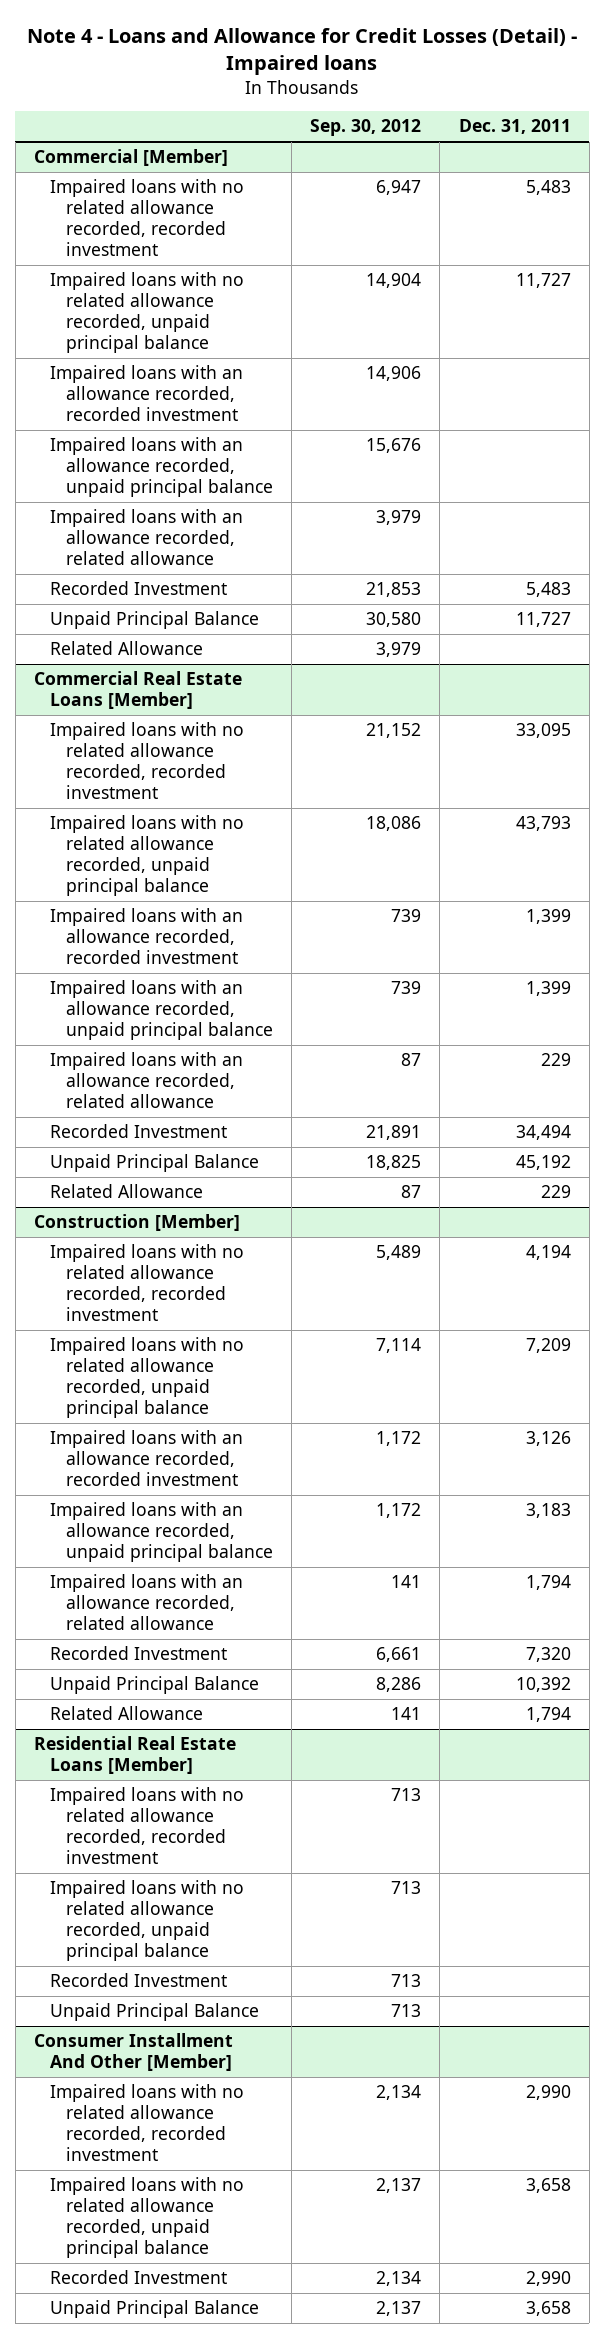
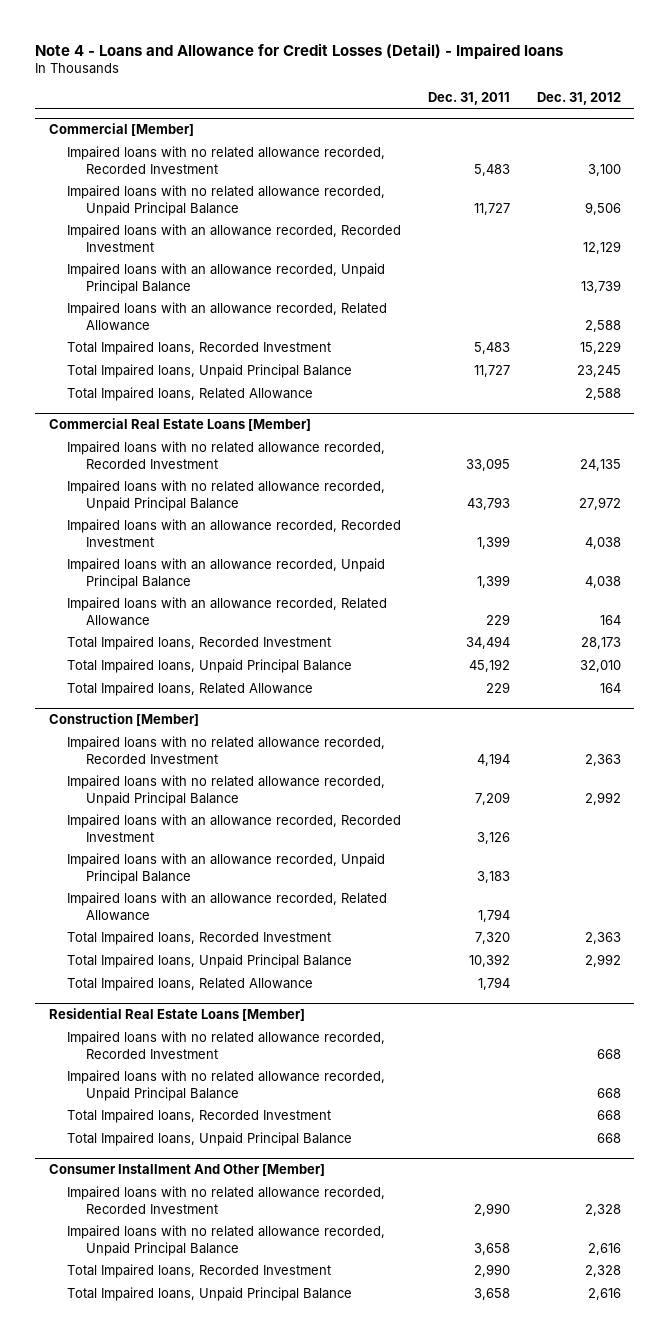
- | Sep. 30, 2012 | Dec. 31, 2011
+ | Dec. 31, 2011 | Dec. 31, 2012
@ Commercial [Member]
- Impaired loans with no related allowance recorded, recorded investment | 6,947 | 5,483
- Impaired loans with no related allowance recorded, unpaid principal balance | 14,904 | 11,727
- Impaired loans with an allowance recorded, recorded investment | 14,906 |
- Impaired loans with an allowance recorded, unpaid principal balance | 15,676 |
- Impaired loans with an allowance recorded, related allowance | 3,979 |
- Recorded Investment | 21,853 | 5,483
- Unpaid Principal Balance | 30,580 | 11,727
- Related Allowance | 3,979 |
+ Impaired loans with no related allowance recorded, Recorded Investment | 5,483 | 3,100
+ Impaired loans with no related allowance recorded, Unpaid Principal Balance | 11,727 | 9,506
+ Impaired loans with an allowance recorded, Recorded Investment | | 12,129
+ Impaired loans with an allowance recorded, Unpaid Principal Balance | | 13,739
+ Impaired loans with an allowance recorded, Related Allowance | | 2,588
+ Total Impaired loans, Recorded Investment | 5,483 | 15,229
+ Total Impaired loans, Unpaid Principal Balance | 11,727 | 23,245
+ Total Impaired loans, Related Allowance | | 2,588
@ Commercial Real Estate Loans [Member]
- Impaired loans with no related allowance recorded, recorded investment | 21,152 | 33,095
- Impaired loans with no related allowance recorded, unpaid principal balance | 18,086 | 43,793
- Impaired loans with an allowance recorded, recorded investment | 739 | 1,399
- Impaired loans with an allowance recorded, unpaid principal balance | 739 | 1,399
- Impaired loans with an allowance recorded, related allowance | 87 | 229
- Recorded Investment | 21,891 | 34,494
- Unpaid Principal Balance | 18,825 | 45,192
- Related Allowance | 87 | 229
+ Impaired loans with no related allowance recorded, Recorded Investment | 33,095 | 24,135
+ Impaired loans with no related allowance recorded, Unpaid Principal Balance | 43,793 | 27,972
+ Impaired loans with an allowance recorded, Recorded Investment | 1,399 | 4,038
+ Impaired loans with an allowance recorded, Unpaid Principal Balance | 1,399 | 4,038
+ Impaired loans with an allowance recorded, Related Allowance | 229 | 164
+ Total Impaired loans, Recorded Investment | 34,494 | 28,173
+ Total Impaired loans, Unpaid Principal Balance | 45,192 | 32,010
+ Total Impaired loans, Related Allowance | 229 | 164
@ Construction [Member]
- Impaired loans with no related allowance recorded, recorded investment | 5,489 | 4,194
- Impaired loans with no related allowance recorded, unpaid principal balance | 7,114 | 7,209
- Impaired loans with an allowance recorded, recorded investment | 1,172 | 3,126
- Impaired loans with an allowance recorded, unpaid principal balance | 1,172 | 3,183
- Impaired loans with an allowance recorded, related allowance | 141 | 1,794
- Recorded Investment | 6,661 | 7,320
- Unpaid Principal Balance | 8,286 | 10,392
- Related Allowance | 141 | 1,794
+ Impaired loans with no related allowance recorded, Recorded Investment | 4,194 | 2,363
+ Impaired loans with no related allowance recorded, Unpaid Principal Balance | 7,209 | 2,992
+ Impaired loans with an allowance recorded, Recorded Investment | 3,126 |
+ Impaired loans with an allowance recorded, Unpaid Principal Balance | 3,183 |
+ Impaired loans with an allowance recorded, Related Allowance | 1,794 |
+ Total Impaired loans, Recorded Investment | 7,320 | 2,363
+ Total Impaired loans, Unpaid Principal Balance | 10,392 | 2,992
+ Total Impaired loans, Related Allowance | 1,794 |
@ Residential Real Estate Loans [Member]
- Impaired loans with no related allowance recorded, recorded investment | 713 |
- Impaired loans with no related allowance recorded, unpaid principal balance | 713 |
- Recorded Investment | 713 |
- Unpaid Principal Balance | 713 |
+ Impaired loans with no related allowance recorded, Recorded Investment | | 668
+ Impaired loans with no related allowance recorded, Unpaid Principal Balance | | 668
+ Total Impaired loans, Recorded Investment | | 668
+ Total Impaired loans, Unpaid Principal Balance | | 668
@ Consumer Installment And Other [Member]
- Impaired loans with no related allowance recorded, recorded investment | 2,134 | 2,990
- Impaired loans with no related allowance recorded, unpaid principal balance | 2,137 | 3,658
- Recorded Investment | 2,134 | 2,990
- Unpaid Principal Balance | 2,137 | 3,658
+ Impaired loans with no related allowance recorded, Recorded Investment | 2,990 | 2,328
+ Impaired loans with no related allowance recorded, Unpaid Principal Balance | 3,658 | 2,616
+ Total Impaired loans, Recorded Investment | 2,990 | 2,328
+ Total Impaired loans, Unpaid Principal Balance | 3,658 | 2,616

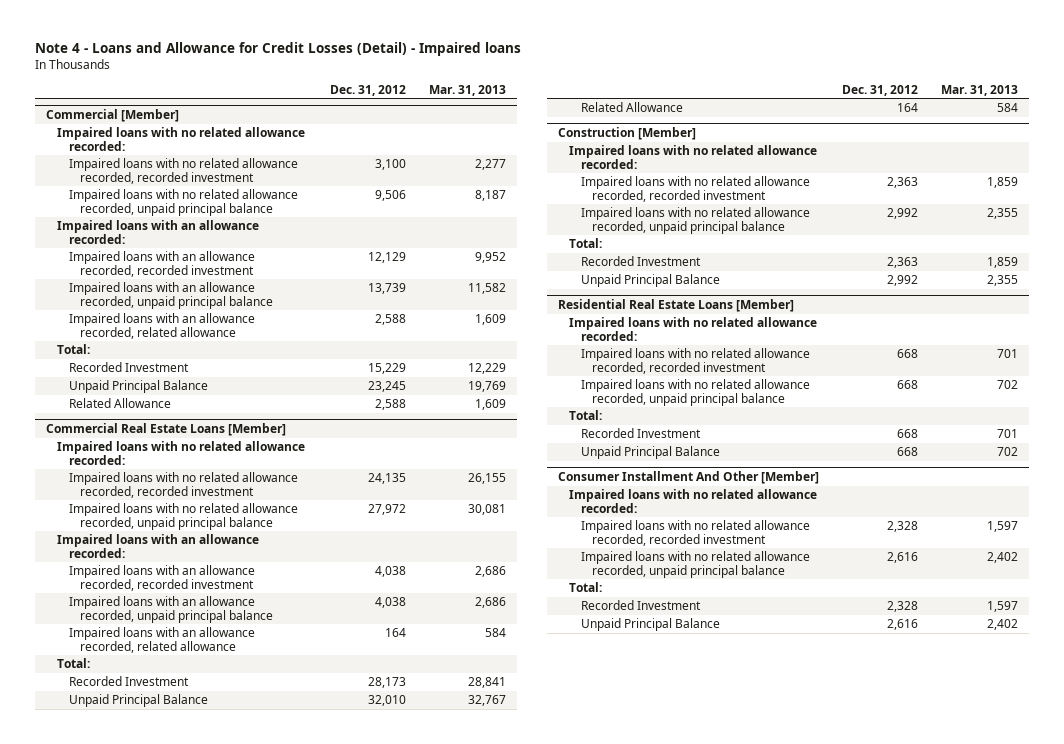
- | Dec. 31, 2011 | Dec. 31, 2012
+ | Dec. 31, 2012 | Mar. 31, 2013
@ Commercial [Member]
- Impaired loans with no related allowance recorded, Recorded Investment | 5,483 | 3,100
- Impaired loans with no related allowance recorded, Unpaid Principal Balance | 11,727 | 9,506
- Impaired loans with an allowance recorded, Recorded Investment | | 12,129
- Impaired loans with an allowance recorded, Unpaid Principal Balance | | 13,739
- Impaired loans with an allowance recorded, Related Allowance | | 2,588
- Total Impaired loans, Recorded Investment | 5,483 | 15,229
- Total Impaired loans, Unpaid Principal Balance | 11,727 | 23,245
- Total Impaired loans, Related Allowance | | 2,588
+ Impaired loans with no related allowance recorded:
+ Impaired loans with no related allowance recorded, recorded investment | 3,100 | 2,277
+ Impaired loans with no related allowance recorded, unpaid principal balance | 9,506 | 8,187
+ Impaired loans with an allowance recorded:
+ Impaired loans with an allowance recorded, recorded investment | 12,129 | 9,952
+ Impaired loans with an allowance recorded, unpaid principal balance | 13,739 | 11,582
+ Impaired loans with an allowance recorded, related allowance | 2,588 | 1,609
+ Total:
+ Recorded Investment | 15,229 | 12,229
+ Unpaid Principal Balance | 23,245 | 19,769
+ Related Allowance | 2,588 | 1,609
@ Commercial Real Estate Loans [Member]
- Impaired loans with no related allowance recorded, Recorded Investment | 33,095 | 24,135
- Impaired loans with no related allowance recorded, Unpaid Principal Balance | 43,793 | 27,972
- Impaired loans with an allowance recorded, Recorded Investment | 1,399 | 4,038
- Impaired loans with an allowance recorded, Unpaid Principal Balance | 1,399 | 4,038
- Impaired loans with an allowance recorded, Related Allowance | 229 | 164
- Total Impaired loans, Recorded Investment | 34,494 | 28,173
- Total Impaired loans, Unpaid Principal Balance | 45,192 | 32,010
- Total Impaired loans, Related Allowance | 229 | 164
+ Impaired loans with no related allowance recorded:
+ Impaired loans with no related allowance recorded, recorded investment | 24,135 | 26,155
+ Impaired loans with no related allowance recorded, unpaid principal balance | 27,972 | 30,081
+ Impaired loans with an allowance recorded:
+ Impaired loans with an allowance recorded, recorded investment | 4,038 | 2,686
+ Impaired loans with an allowance recorded, unpaid principal balance | 4,038 | 2,686
+ Impaired loans with an allowance recorded, related allowance | 164 | 584
+ Total:
+ Recorded Investment | 28,173 | 28,841
+ Unpaid Principal Balance | 32,010 | 32,767
+ Related Allowance | 164 | 584
@ Construction [Member]
- Impaired loans with no related allowance recorded, Recorded Investment | 4,194 | 2,363
- Impaired loans with no related allowance recorded, Unpaid Principal Balance | 7,209 | 2,992
- Impaired loans with an allowance recorded, Recorded Investment | 3,126 |
- Impaired loans with an allowance recorded, Unpaid Principal Balance | 3,183 |
- Impaired loans with an allowance recorded, Related Allowance | 1,794 |
- Total Impaired loans, Recorded Investment | 7,320 | 2,363
- Total Impaired loans, Unpaid Principal Balance | 10,392 | 2,992
- Total Impaired loans, Related Allowance | 1,794 |
+ Impaired loans with no related allowance recorded:
+ Impaired loans with no related allowance recorded, recorded investment | 2,363 | 1,859
+ Impaired loans with no related allowance recorded, unpaid principal balance | 2,992 | 2,355
+ Total:
+ Recorded Investment | 2,363 | 1,859
+ Unpaid Principal Balance | 2,992 | 2,355
@ Residential Real Estate Loans [Member]
- Impaired loans with no related allowance recorded, Recorded Investment | | 668
- Impaired loans with no related allowance recorded, Unpaid Principal Balance | | 668
- Total Impaired loans, Recorded Investment | | 668
- Total Impaired loans, Unpaid Principal Balance | | 668
+ Impaired loans with no related allowance recorded:
+ Impaired loans with no related allowance recorded, recorded investment | 668 | 701
+ Impaired loans with no related allowance recorded, unpaid principal balance | 668 | 702
+ Total:
+ Recorded Investment | 668 | 701
+ Unpaid Principal Balance | 668 | 702
@ Consumer Installment And Other [Member]
- Impaired loans with no related allowance recorded, Recorded Investment | 2,990 | 2,328
- Impaired loans with no related allowance recorded, Unpaid Principal Balance | 3,658 | 2,616
- Total Impaired loans, Recorded Investment | 2,990 | 2,328
- Total Impaired loans, Unpaid Principal Balance | 3,658 | 2,616
+ Impaired loans with no related allowance recorded:
+ Impaired loans with no related allowance recorded, recorded investment | 2,328 | 1,597
+ Impaired loans with no related allowance recorded, unpaid principal balance | 2,616 | 2,402
+ Total:
+ Recorded Investment | 2,328 | 1,597
+ Unpaid Principal Balance | 2,616 | 2,402

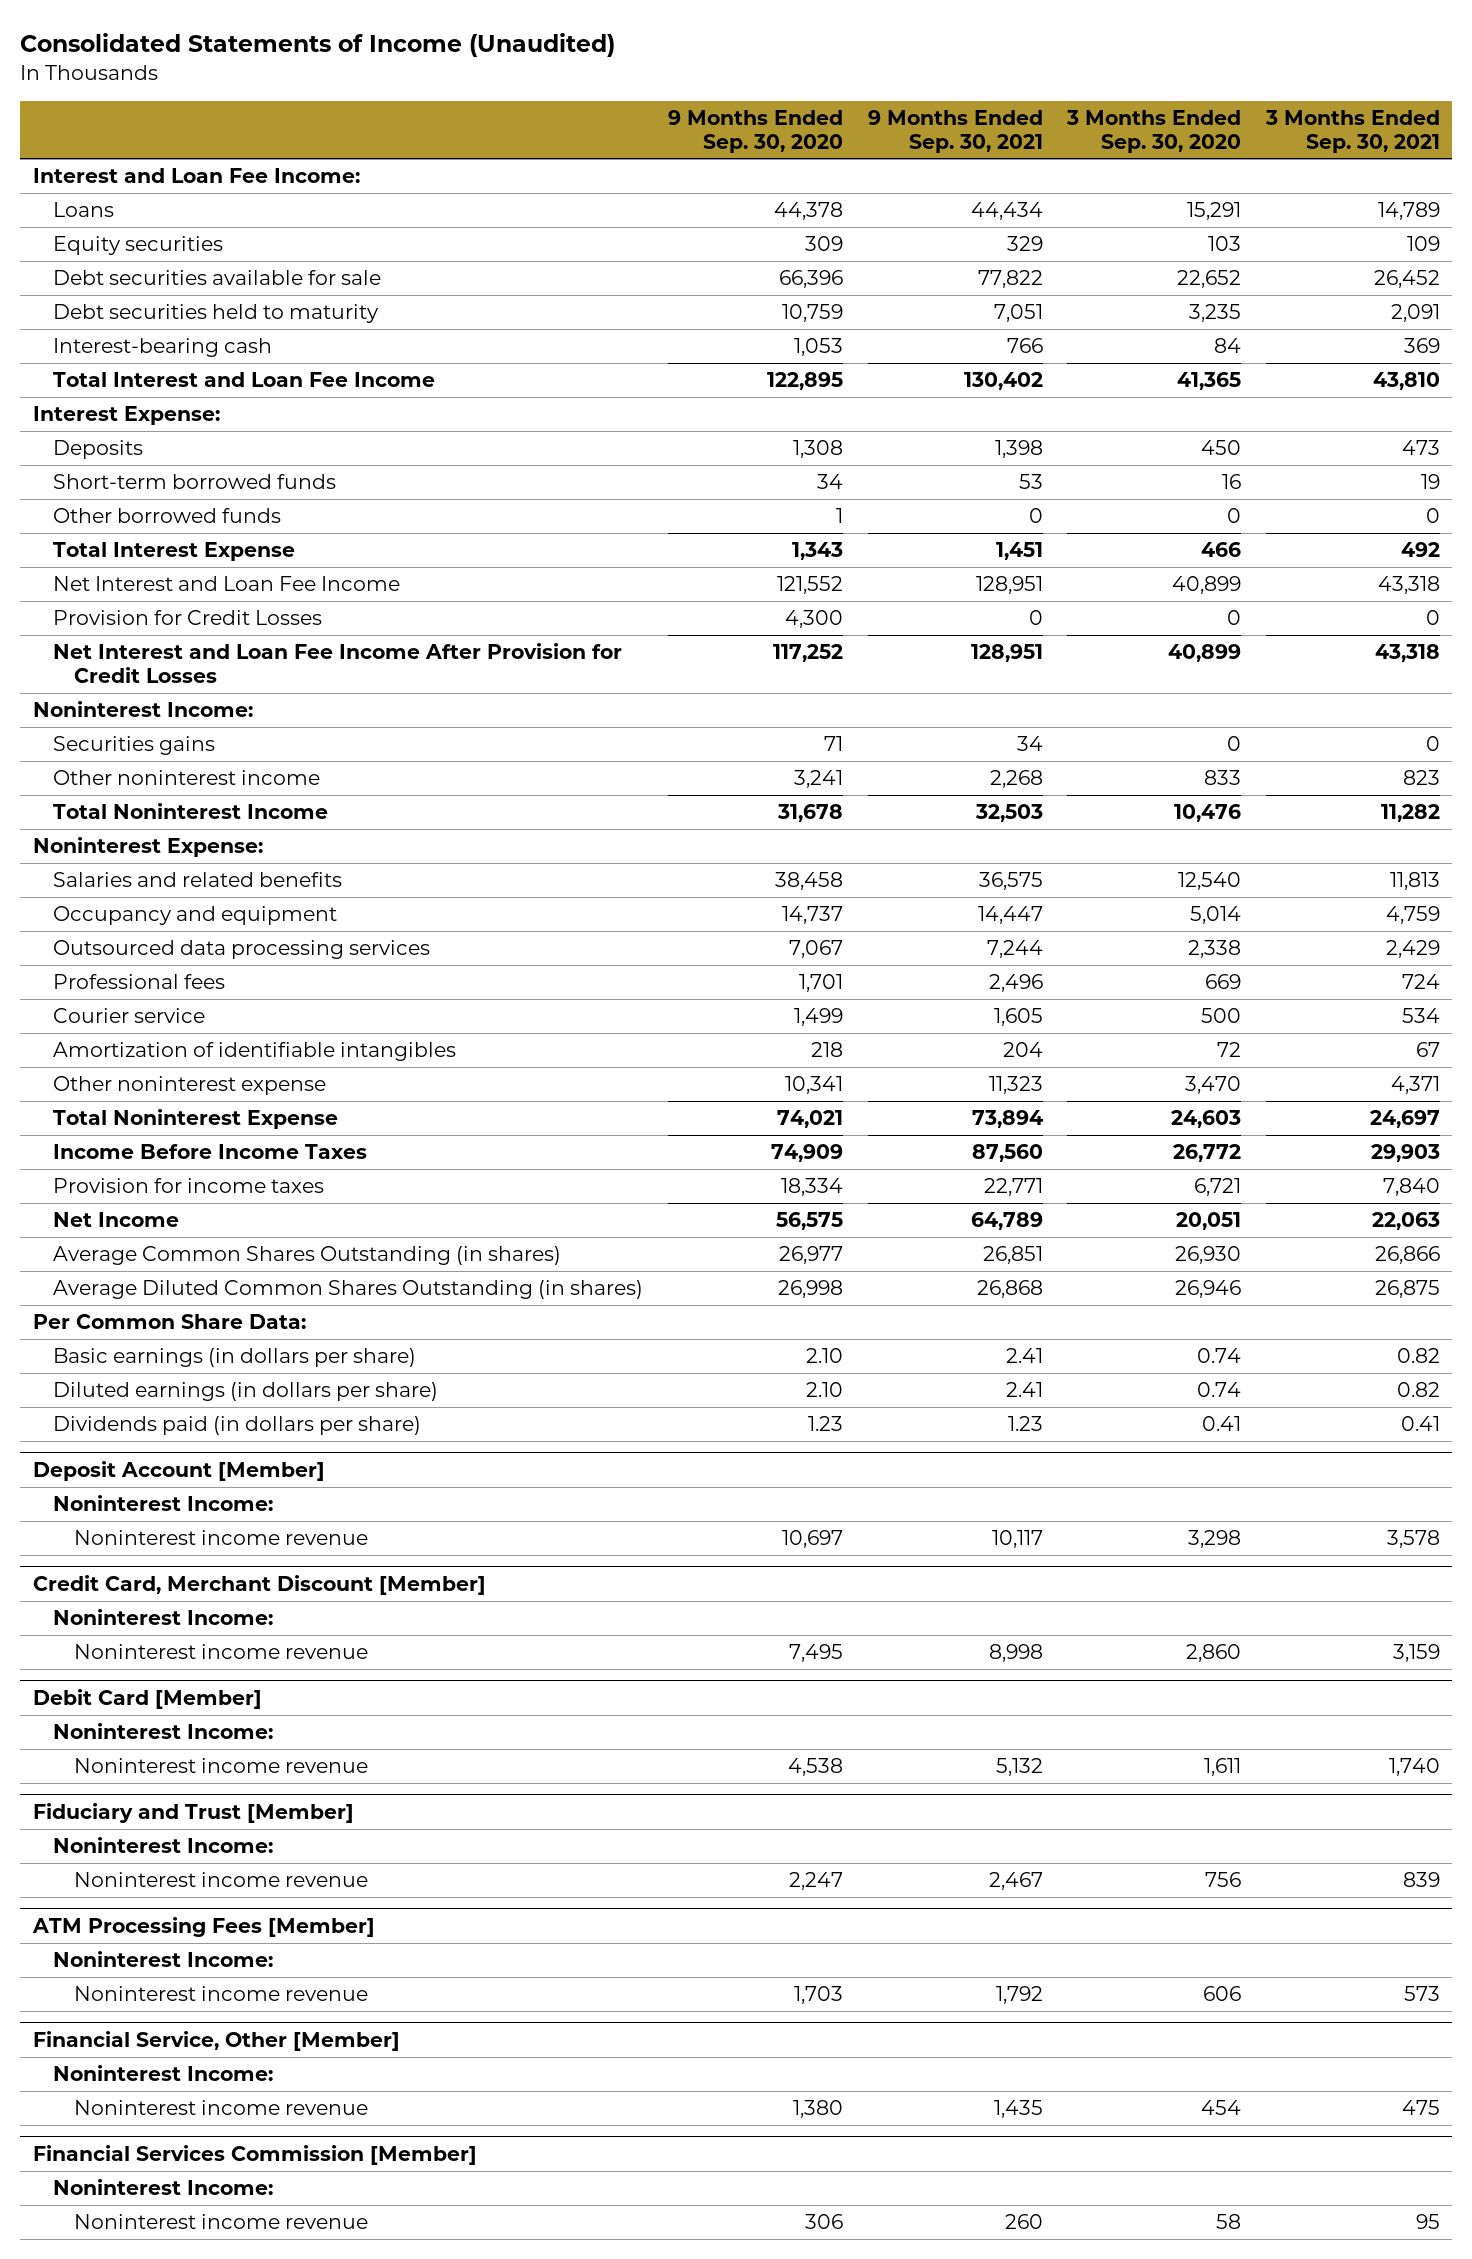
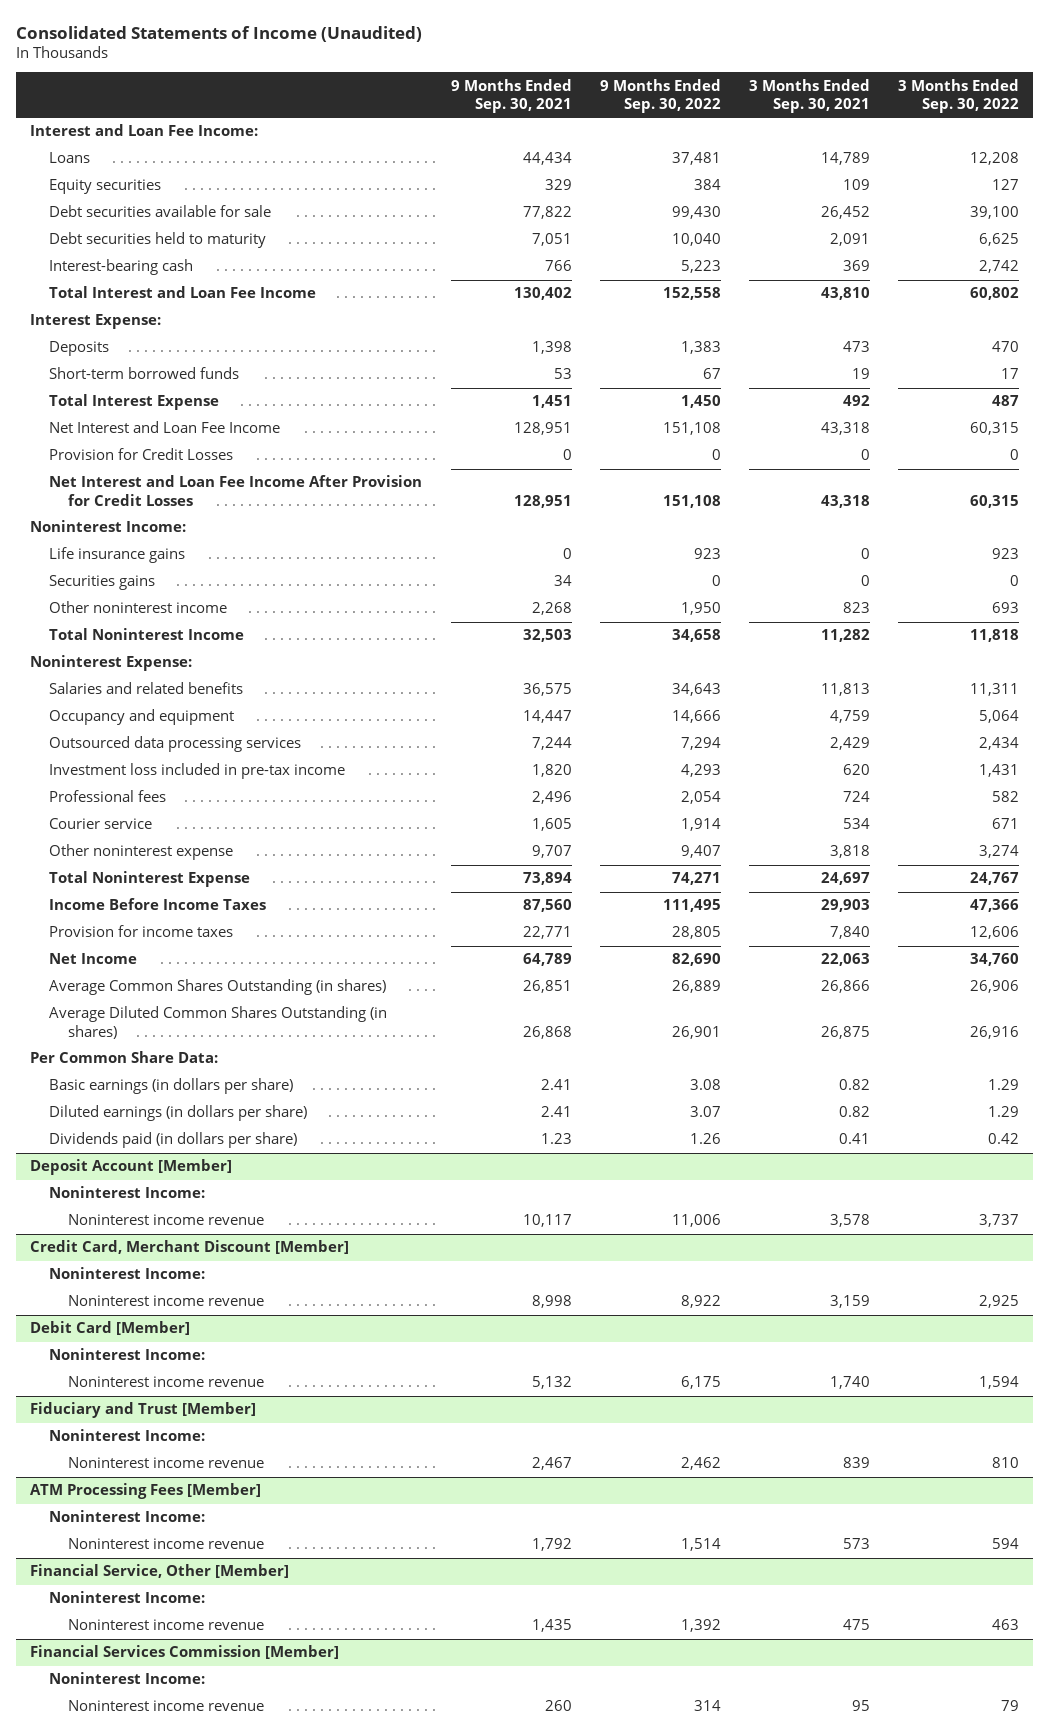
- | 9 Months Ended Sep. 30, 2020 | 9 Months Ended Sep. 30, 2021 | 3 Months Ended Sep. 30, 2020 | 3 Months Ended Sep. 30, 2021
+ | 9 Months Ended Sep. 30, 2021 | 9 Months Ended Sep. 30, 2022 | 3 Months Ended Sep. 30, 2021 | 3 Months Ended Sep. 30, 2022
- Other borrowed funds | 1 | 0 | 0 | 0
+ Life insurance gains | 0 | 923 | 0 | 923
+ Investment loss included in pre-tax income | 1,820 | 4,293 | 620 | 1,431
- Amortization of identifiable intangibles | 218 | 204 | 72 | 67
- Other noninterest expense | 10,341 | 11,323 | 3,470 | 4,371
+ Other noninterest expense | 9,707 | 9,407 | 3,818 | 3,274

